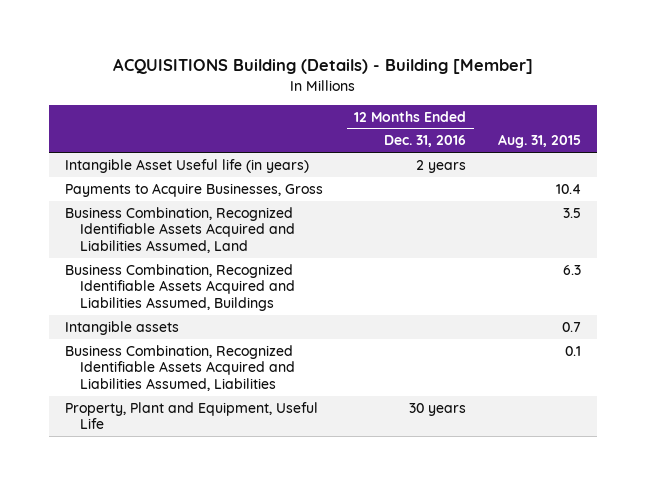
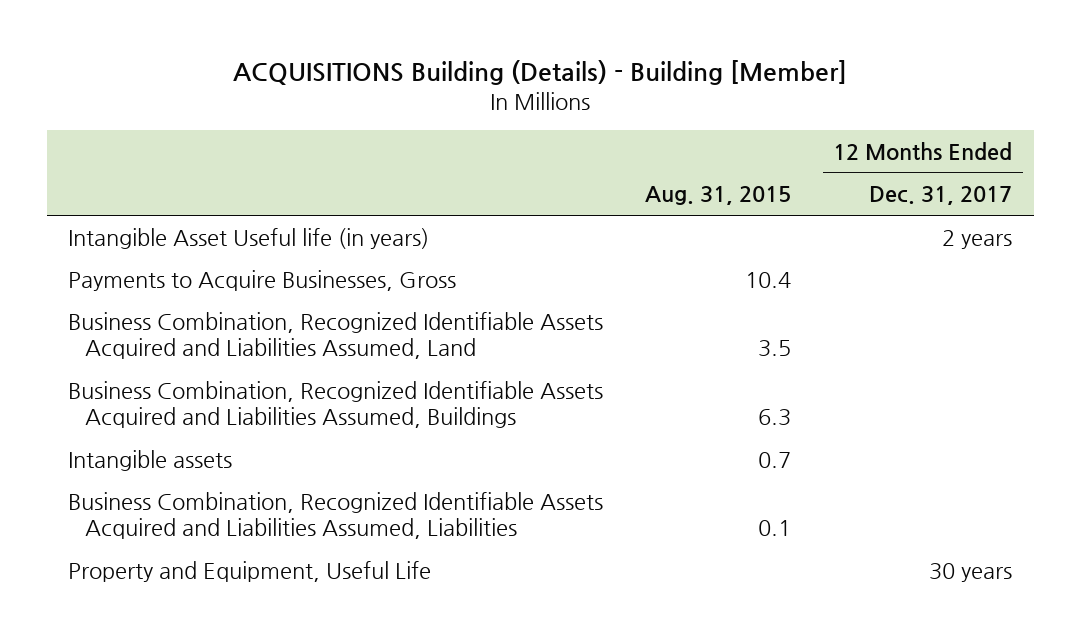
- | 12 Months Ended Dec. 31, 2016 | Aug. 31, 2015
+ | Aug. 31, 2015 | 12 Months Ended Dec. 31, 2017
- Property, Plant and Equipment, Useful Life | 30 years |
+ Property and Equipment, Useful Life | | 30 years

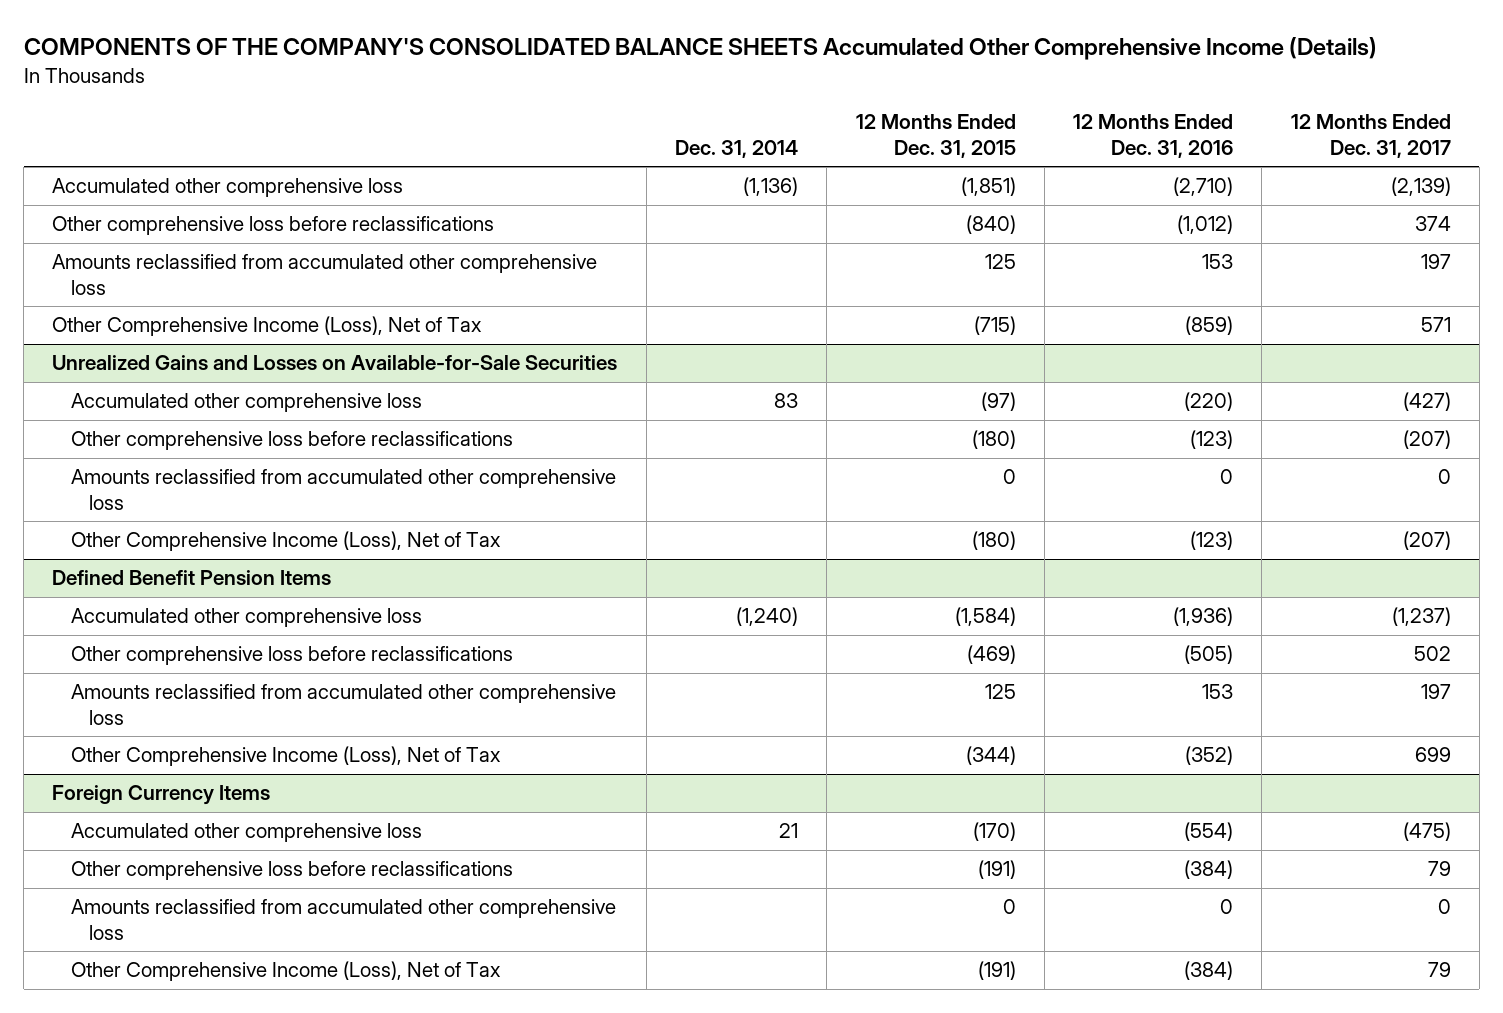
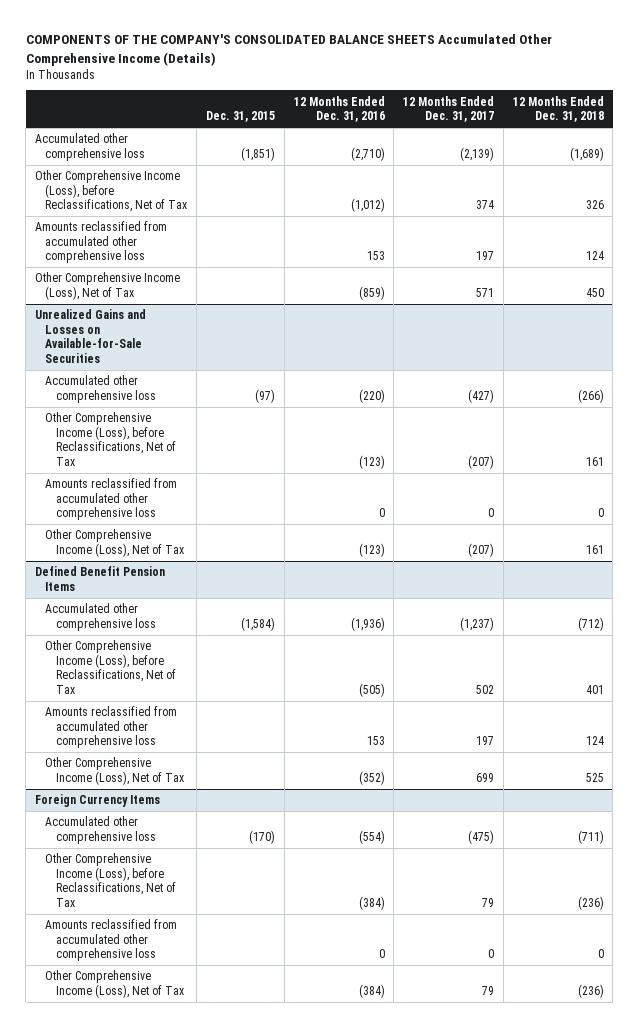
- | Dec. 31, 2014 | 12 Months Ended Dec. 31, 2015 | 12 Months Ended Dec. 31, 2016 | 12 Months Ended Dec. 31, 2017
+ | Dec. 31, 2015 | 12 Months Ended Dec. 31, 2016 | 12 Months Ended Dec. 31, 2017 | 12 Months Ended Dec. 31, 2018
- Other comprehensive loss before reclassifications | | (840) | (1,012) | 374
+ Other Comprehensive Income (Loss), before Reclassifications, Net of Tax | | (1,012) | 374 | 326
@ Unrealized Gains and Losses on Available-for-Sale Securities
- Other comprehensive loss before reclassifications | | (180) | (123) | (207)
+ Other Comprehensive Income (Loss), before Reclassifications, Net of Tax | | (123) | (207) | 161
@ Defined Benefit Pension Items
- Other comprehensive loss before reclassifications | | (469) | (505) | 502
+ Other Comprehensive Income (Loss), before Reclassifications, Net of Tax | | (505) | 502 | 401
@ Foreign Currency Items
- Other comprehensive loss before reclassifications | | (191) | (384) | 79
+ Other Comprehensive Income (Loss), before Reclassifications, Net of Tax | | (384) | 79 | (236)

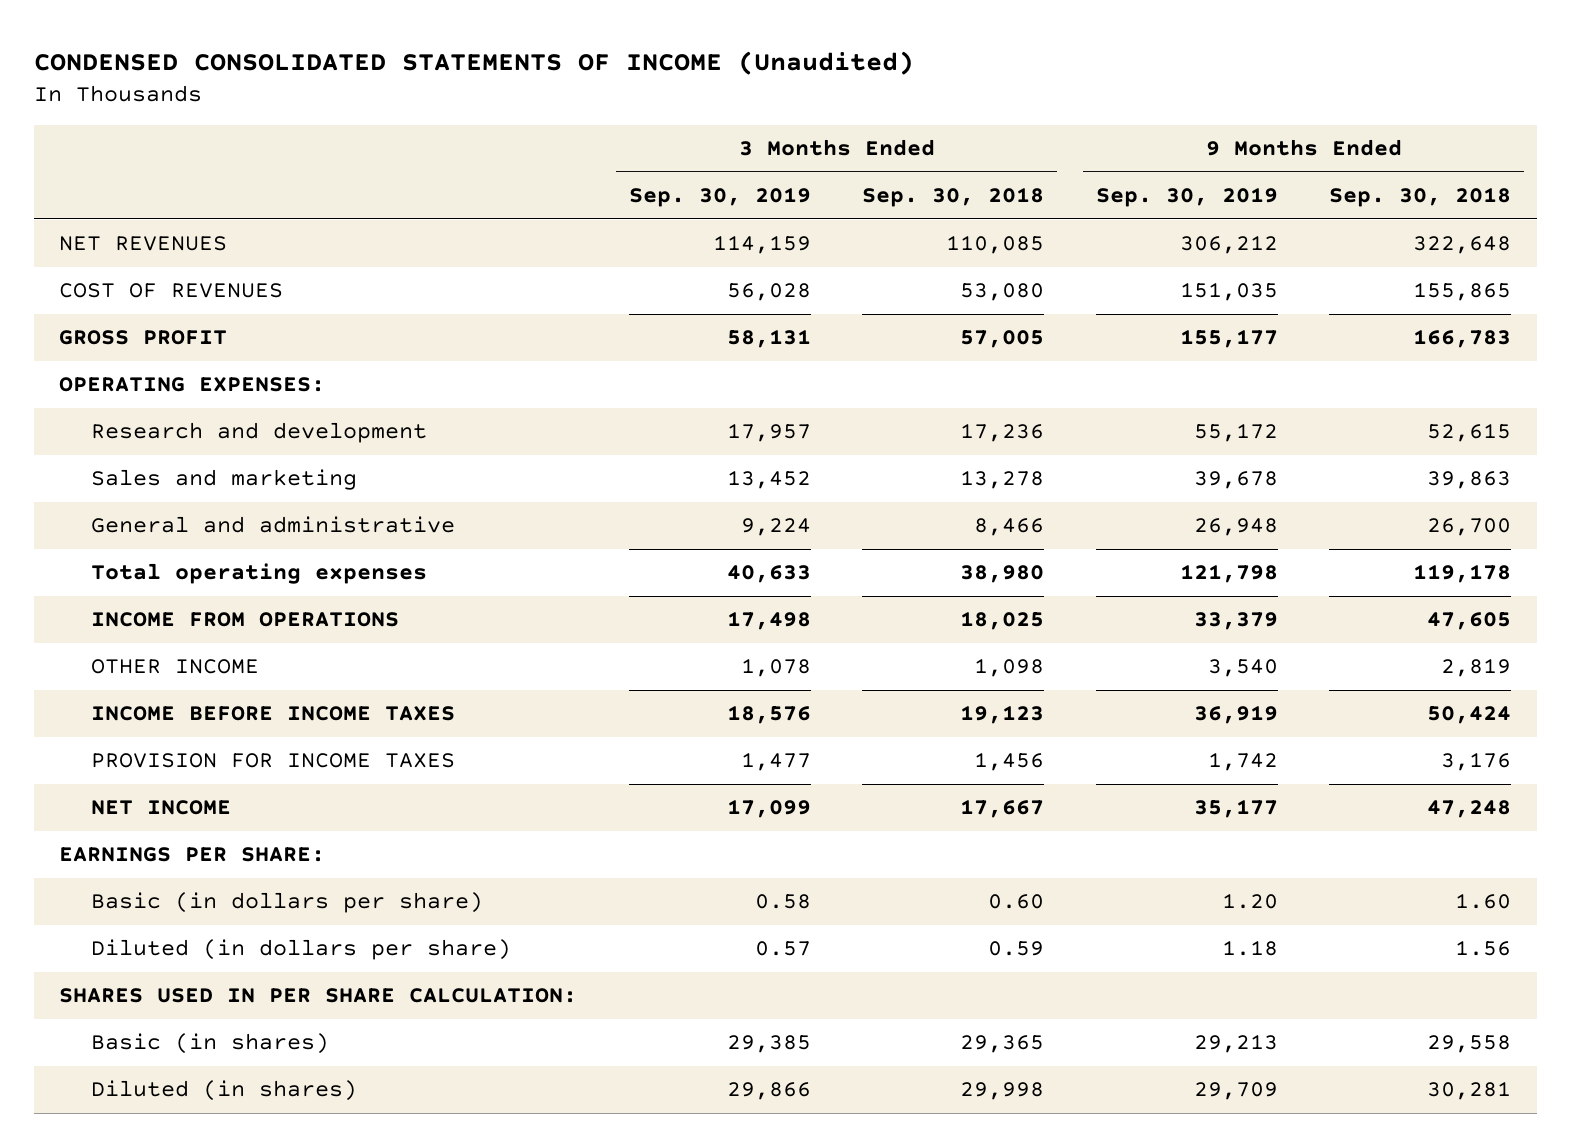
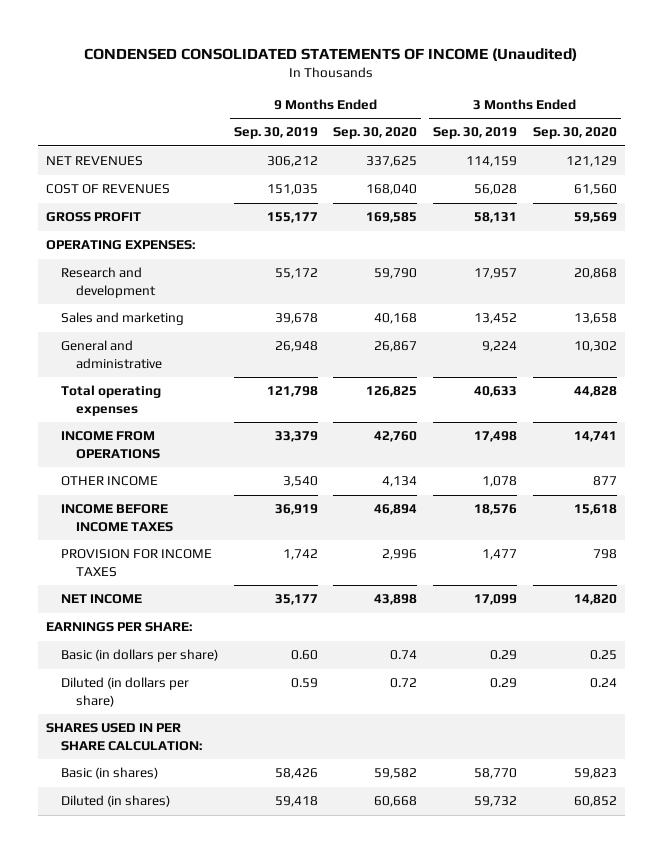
- | 3 Months Ended Sep. 30, 2019 | 3 Months Ended Sep. 30, 2018 | 9 Months Ended Sep. 30, 2019 | 9 Months Ended Sep. 30, 2018
+ | 9 Months Ended Sep. 30, 2019 | 9 Months Ended Sep. 30, 2020 | 3 Months Ended Sep. 30, 2019 | 3 Months Ended Sep. 30, 2020
- Basic (in dollars per share) | 0.58 | 0.60 | 1.20 | 1.60
- Diluted (in dollars per share) | 0.57 | 0.59 | 1.18 | 1.56
+ Basic (in dollars per share) | 0.60 | 0.74 | 0.29 | 0.25
+ Diluted (in dollars per share) | 0.59 | 0.72 | 0.29 | 0.24
- Basic (in shares) | 29,385 | 29,365 | 29,213 | 29,558
- Diluted (in shares) | 29,866 | 29,998 | 29,709 | 30,281
+ Basic (in shares) | 58,426 | 59,582 | 58,770 | 59,823
+ Diluted (in shares) | 59,418 | 60,668 | 59,732 | 60,852

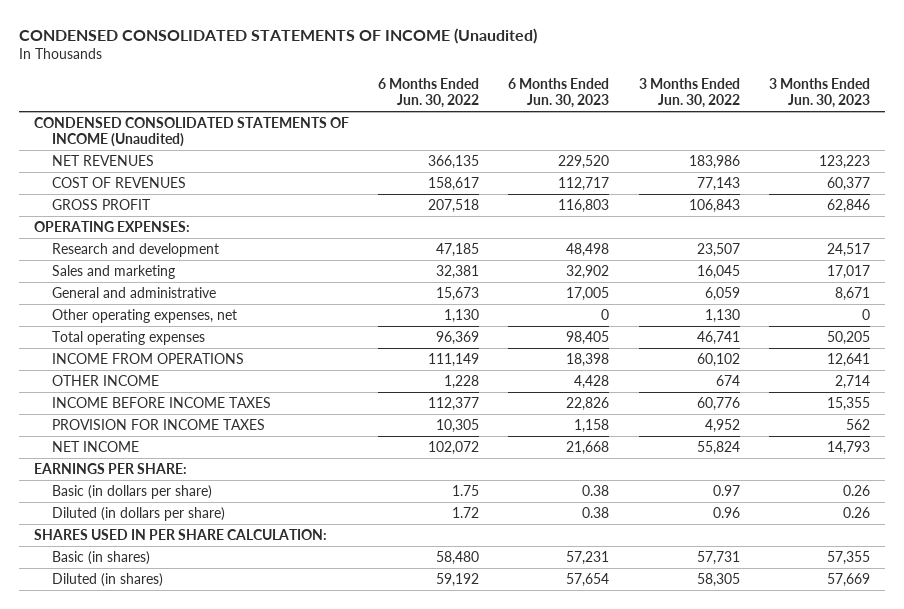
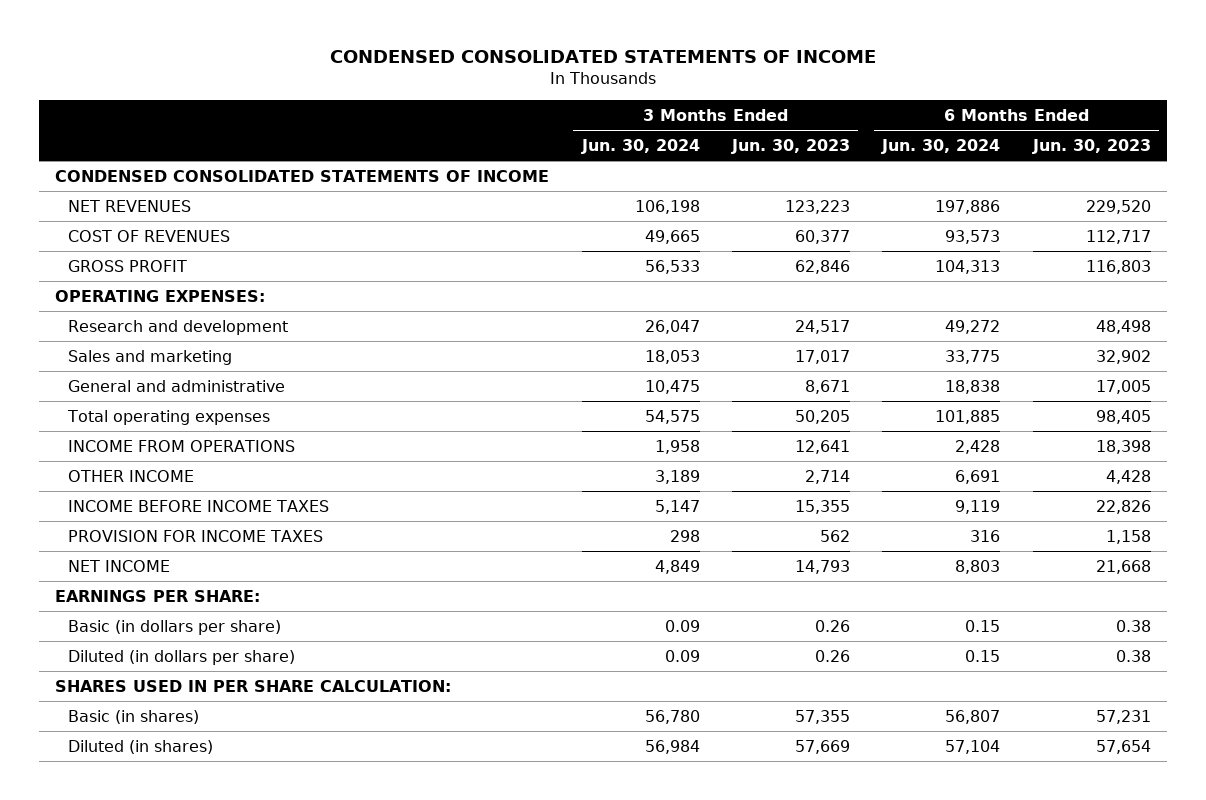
- CONDENSED CONSOLIDATED STATEMENTS OF INCOME (Unaudited)
+ CONDENSED CONSOLIDATED STATEMENTS OF INCOME
- | 6 Months Ended Jun. 30, 2022 | 6 Months Ended Jun. 30, 2023 | 3 Months Ended Jun. 30, 2022 | 3 Months Ended Jun. 30, 2023
+ | 3 Months Ended Jun. 30, 2024 | 3 Months Ended Jun. 30, 2023 | 6 Months Ended Jun. 30, 2024 | 6 Months Ended Jun. 30, 2023
- CONDENSED CONSOLIDATED STATEMENTS OF INCOME (Unaudited)
+ CONDENSED CONSOLIDATED STATEMENTS OF INCOME
- Other operating expenses, net | 1,130 | 0 | 1,130 | 0

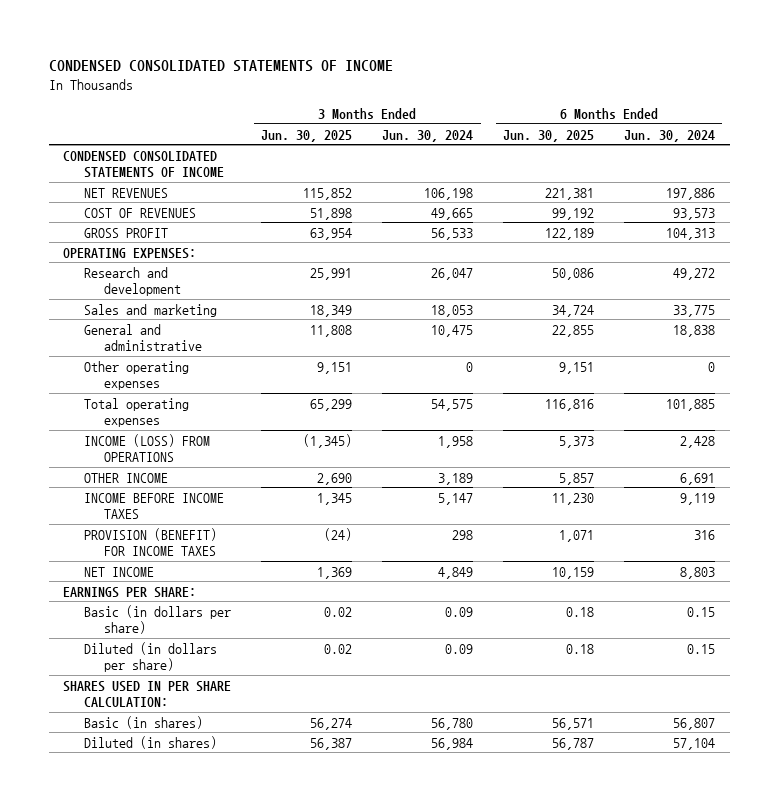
- | 3 Months Ended Jun. 30, 2024 | 3 Months Ended Jun. 30, 2023 | 6 Months Ended Jun. 30, 2024 | 6 Months Ended Jun. 30, 2023
+ | 3 Months Ended Jun. 30, 2025 | 3 Months Ended Jun. 30, 2024 | 6 Months Ended Jun. 30, 2025 | 6 Months Ended Jun. 30, 2024
+ Other operating expenses | 9,151 | 0 | 9,151 | 0
- INCOME FROM OPERATIONS | 1,958 | 12,641 | 2,428 | 18,398
+ INCOME (LOSS) FROM OPERATIONS | (1,345) | 1,958 | 5,373 | 2,428
- PROVISION FOR INCOME TAXES | 298 | 562 | 316 | 1,158
+ PROVISION (BENEFIT) FOR INCOME TAXES | (24) | 298 | 1,071 | 316

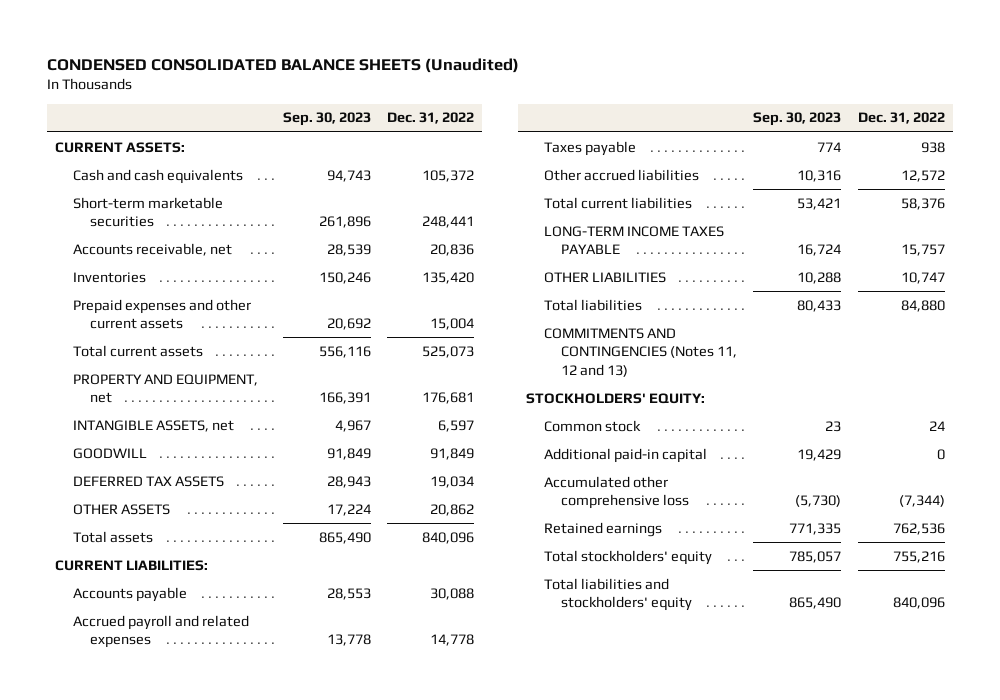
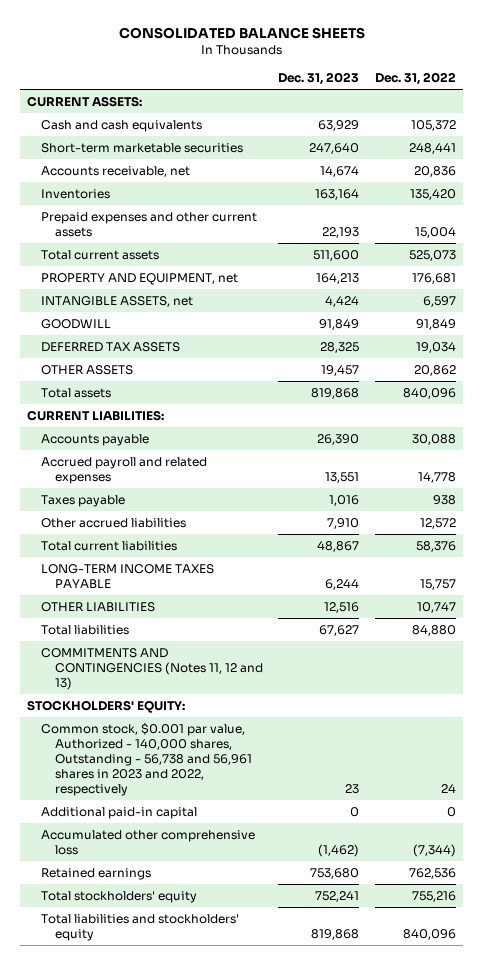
- CONDENSED CONSOLIDATED BALANCE SHEETS (Unaudited)
+ CONSOLIDATED BALANCE SHEETS
- | Sep. 30, 2023 | Dec. 31, 2022
+ | Dec. 31, 2023 | Dec. 31, 2022
- Common stock | 23 | 24
+ Common stock, $0.001 par value, Authorized - 140,000 shares, Outstanding - 56,738 and 56,961 shares in 2023 and 2022, respectively | 23 | 24

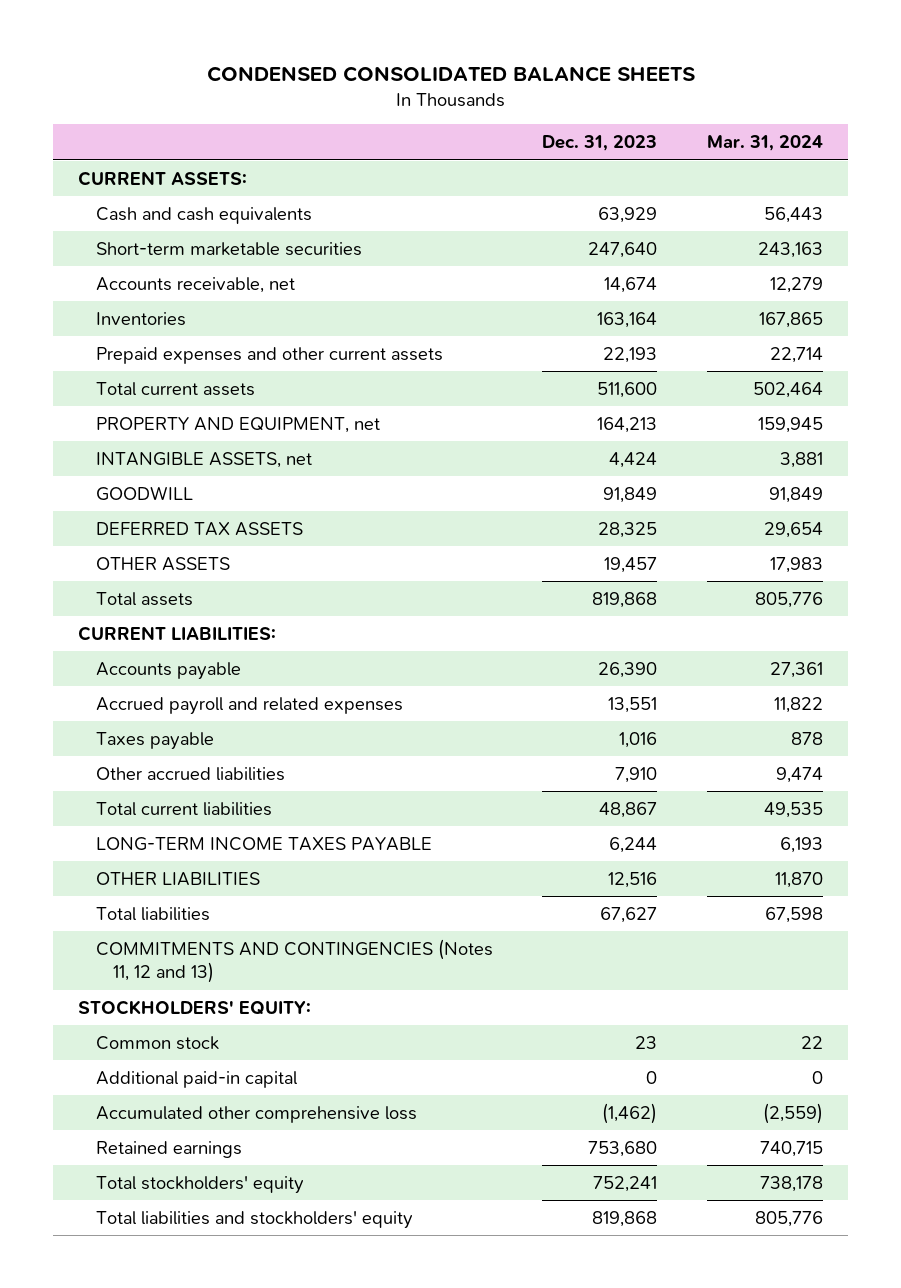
- CONSOLIDATED BALANCE SHEETS
+ CONDENSED CONSOLIDATED BALANCE SHEETS
- | Dec. 31, 2023 | Dec. 31, 2022
+ | Dec. 31, 2023 | Mar. 31, 2024
- Common stock, $0.001 par value, Authorized - 140,000 shares, Outstanding - 56,738 and 56,961 shares in 2023 and 2022, respectively | 23 | 24
+ Common stock | 23 | 22

